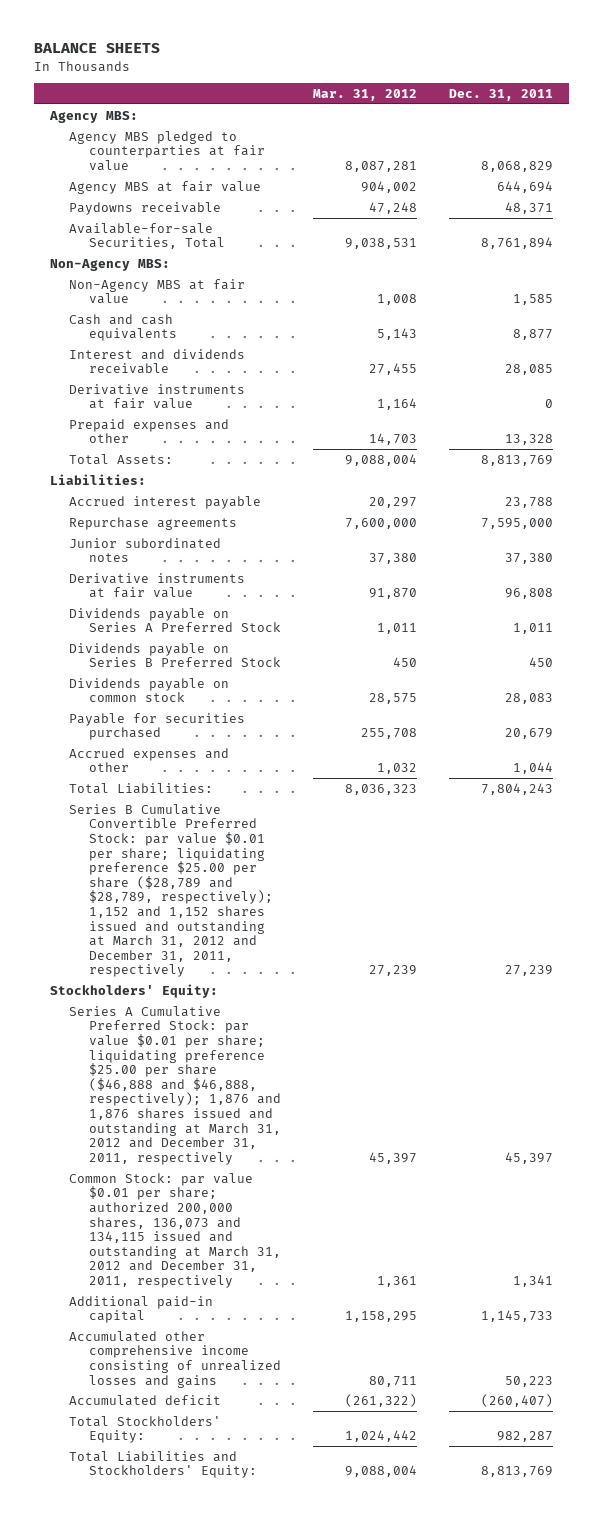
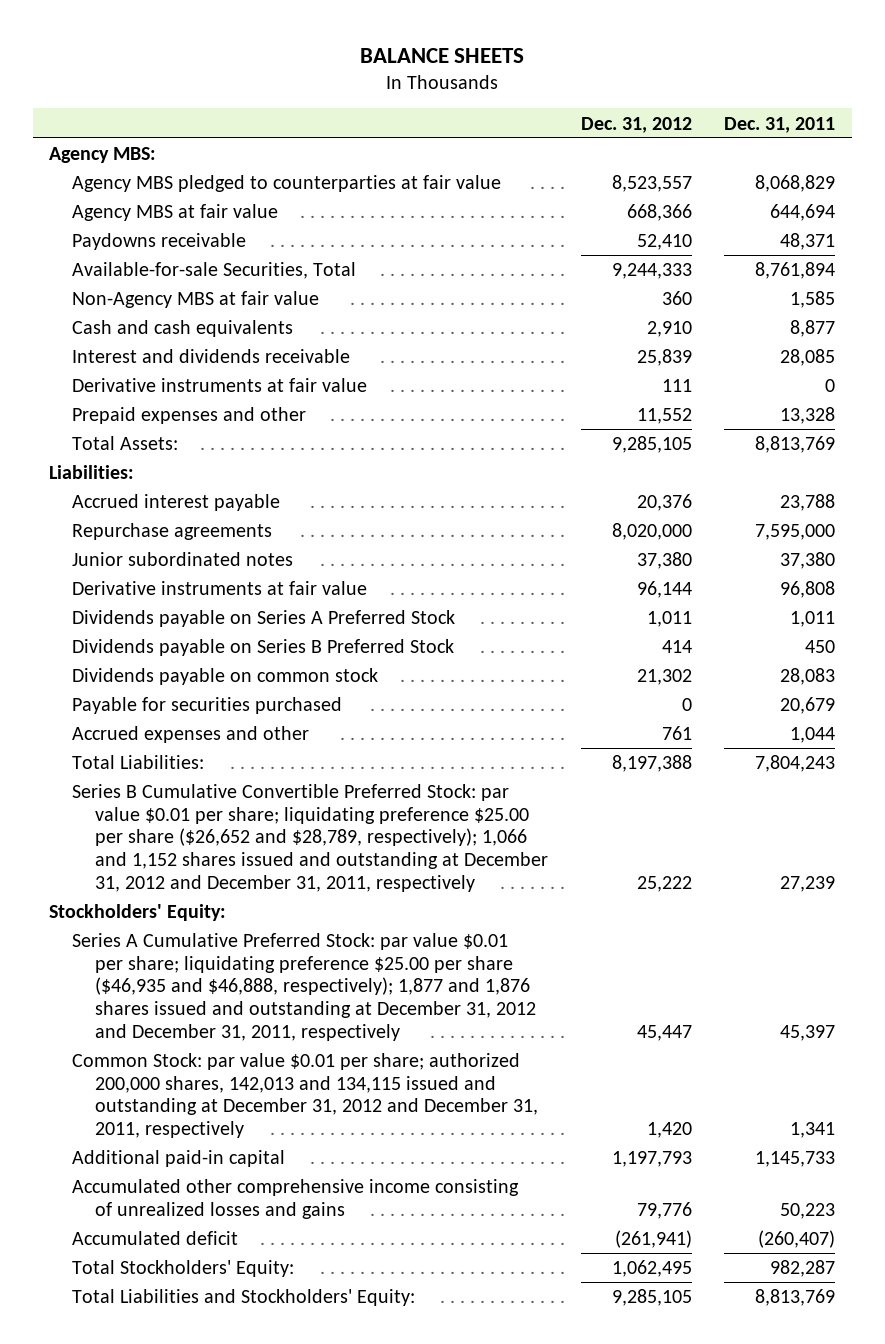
- | Mar. 31, 2012 | Dec. 31, 2011
+ | Dec. 31, 2012 | Dec. 31, 2011
- Non-Agency MBS:
- Series B Cumulative Convertible Preferred Stock: par value $0.01 per share; liquidating preference $25.00 per share ($28,789 and $28,789, respectively); 1,152 and 1,152 shares issued and outstanding at March 31, 2012 and December 31, 2011, respectively | 27,239 | 27,239
+ Series B Cumulative Convertible Preferred Stock: par value $0.01 per share; liquidating preference $25.00 per share ($26,652 and $28,789, respectively); 1,066 and 1,152 shares issued and outstanding at December 31, 2012 and December 31, 2011, respectively | 25,222 | 27,239
- Series A Cumulative Preferred Stock: par value $0.01 per share; liquidating preference $25.00 per share ($46,888 and $46,888, respectively); 1,876 and 1,876 shares issued and outstanding at March 31, 2012 and December 31, 2011, respectively | 45,397 | 45,397
- Common Stock: par value $0.01 per share; authorized 200,000 shares, 136,073 and 134,115 issued and outstanding at March 31, 2012 and December 31, 2011, respectively | 1,361 | 1,341
+ Series A Cumulative Preferred Stock: par value $0.01 per share; liquidating preference $25.00 per share ($46,935 and $46,888, respectively); 1,877 and 1,876 shares issued and outstanding at December 31, 2012 and December 31, 2011, respectively | 45,447 | 45,397
+ Common Stock: par value $0.01 per share; authorized 200,000 shares, 142,013 and 134,115 issued and outstanding at December 31, 2012 and December 31, 2011, respectively | 1,420 | 1,341

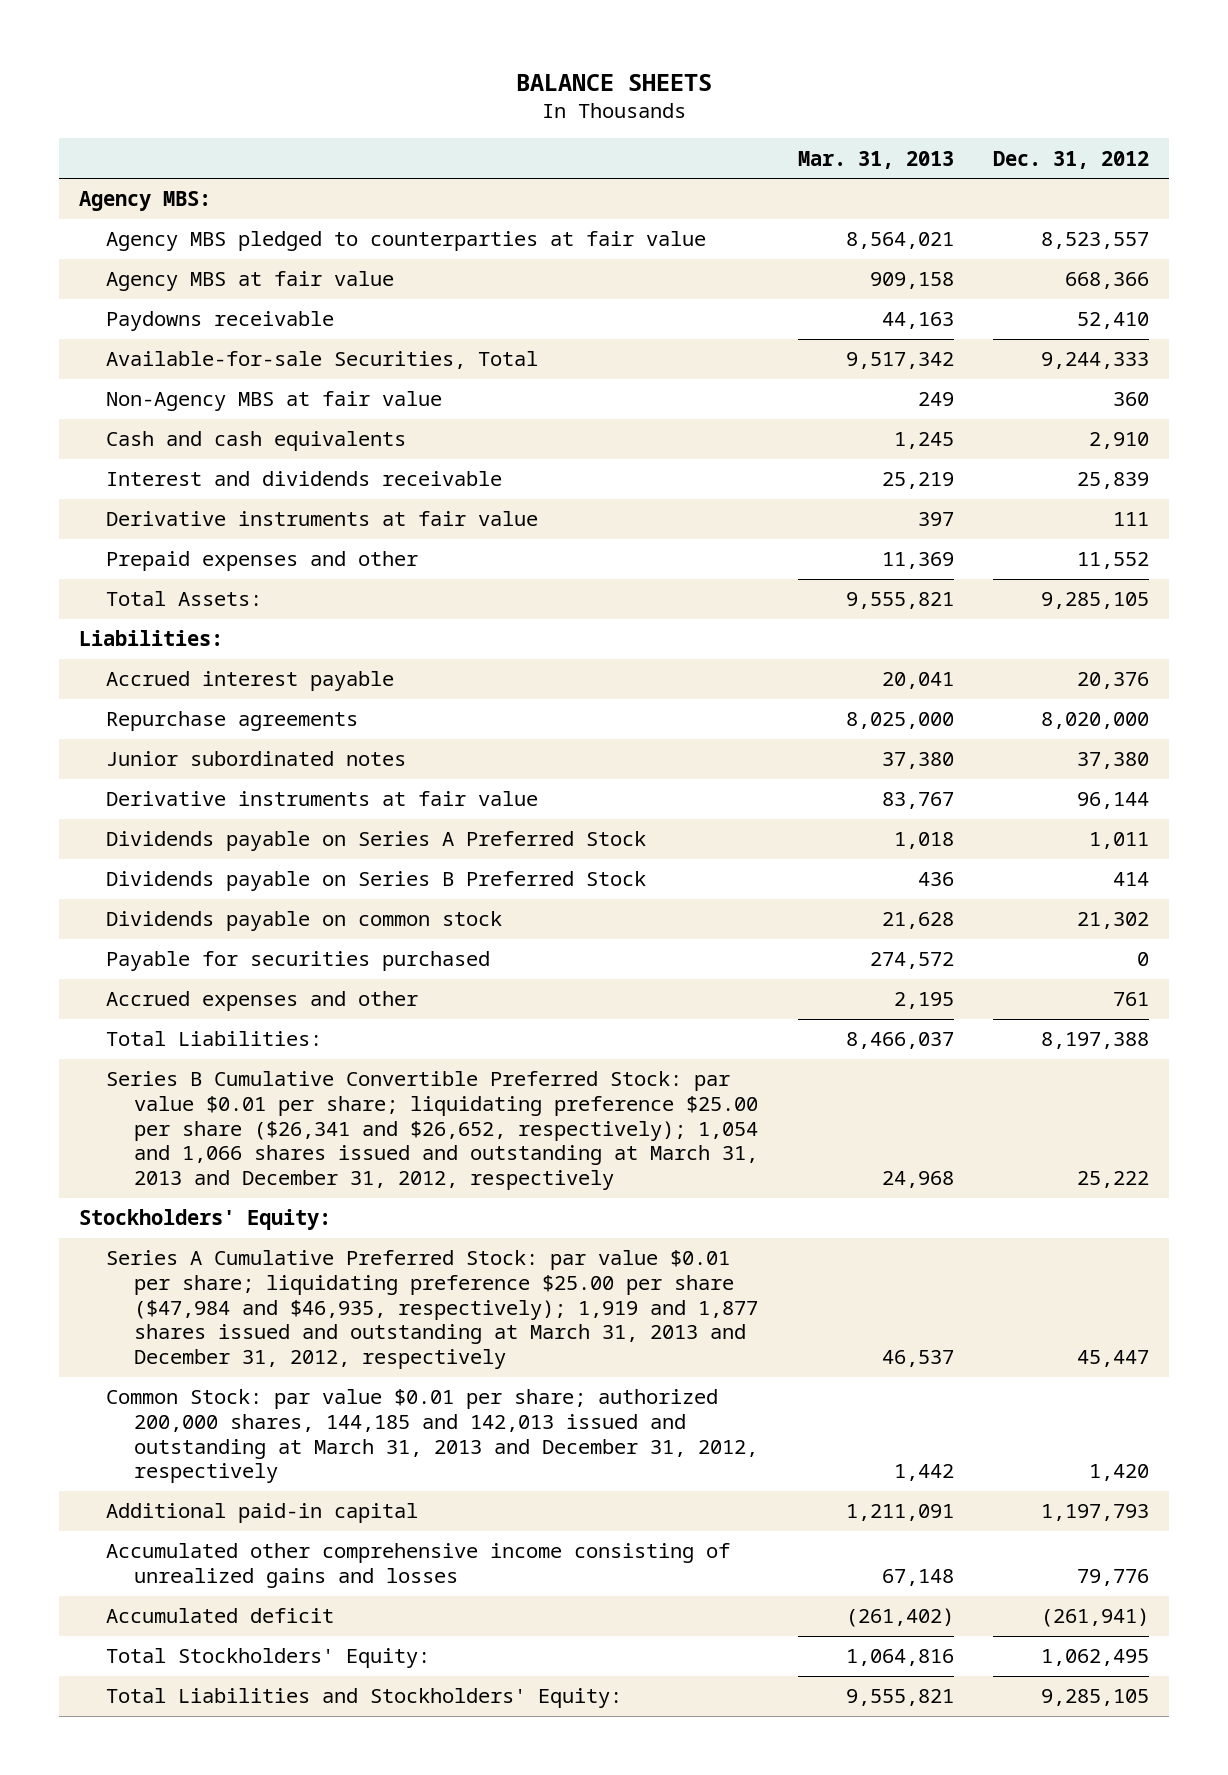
- | Dec. 31, 2012 | Dec. 31, 2011
+ | Mar. 31, 2013 | Dec. 31, 2012
- Series B Cumulative Convertible Preferred Stock: par value $0.01 per share; liquidating preference $25.00 per share ($26,652 and $28,789, respectively); 1,066 and 1,152 shares issued and outstanding at December 31, 2012 and December 31, 2011, respectively | 25,222 | 27,239
+ Series B Cumulative Convertible Preferred Stock: par value $0.01 per share; liquidating preference $25.00 per share ($26,341 and $26,652, respectively); 1,054 and 1,066 shares issued and outstanding at March 31, 2013 and December 31, 2012, respectively | 24,968 | 25,222
- Series A Cumulative Preferred Stock: par value $0.01 per share; liquidating preference $25.00 per share ($46,935 and $46,888, respectively); 1,877 and 1,876 shares issued and outstanding at December 31, 2012 and December 31, 2011, respectively | 45,447 | 45,397
- Common Stock: par value $0.01 per share; authorized 200,000 shares, 142,013 and 134,115 issued and outstanding at December 31, 2012 and December 31, 2011, respectively | 1,420 | 1,341
+ Series A Cumulative Preferred Stock: par value $0.01 per share; liquidating preference $25.00 per share ($47,984 and $46,935, respectively); 1,919 and 1,877 shares issued and outstanding at March 31, 2013 and December 31, 2012, respectively | 46,537 | 45,447
+ Common Stock: par value $0.01 per share; authorized 200,000 shares, 144,185 and 142,013 issued and outstanding at March 31, 2013 and December 31, 2012, respectively | 1,442 | 1,420
- Accumulated other comprehensive income consisting of unrealized losses and gains | 79,776 | 50,223
+ Accumulated other comprehensive income consisting of unrealized gains and losses | 67,148 | 79,776

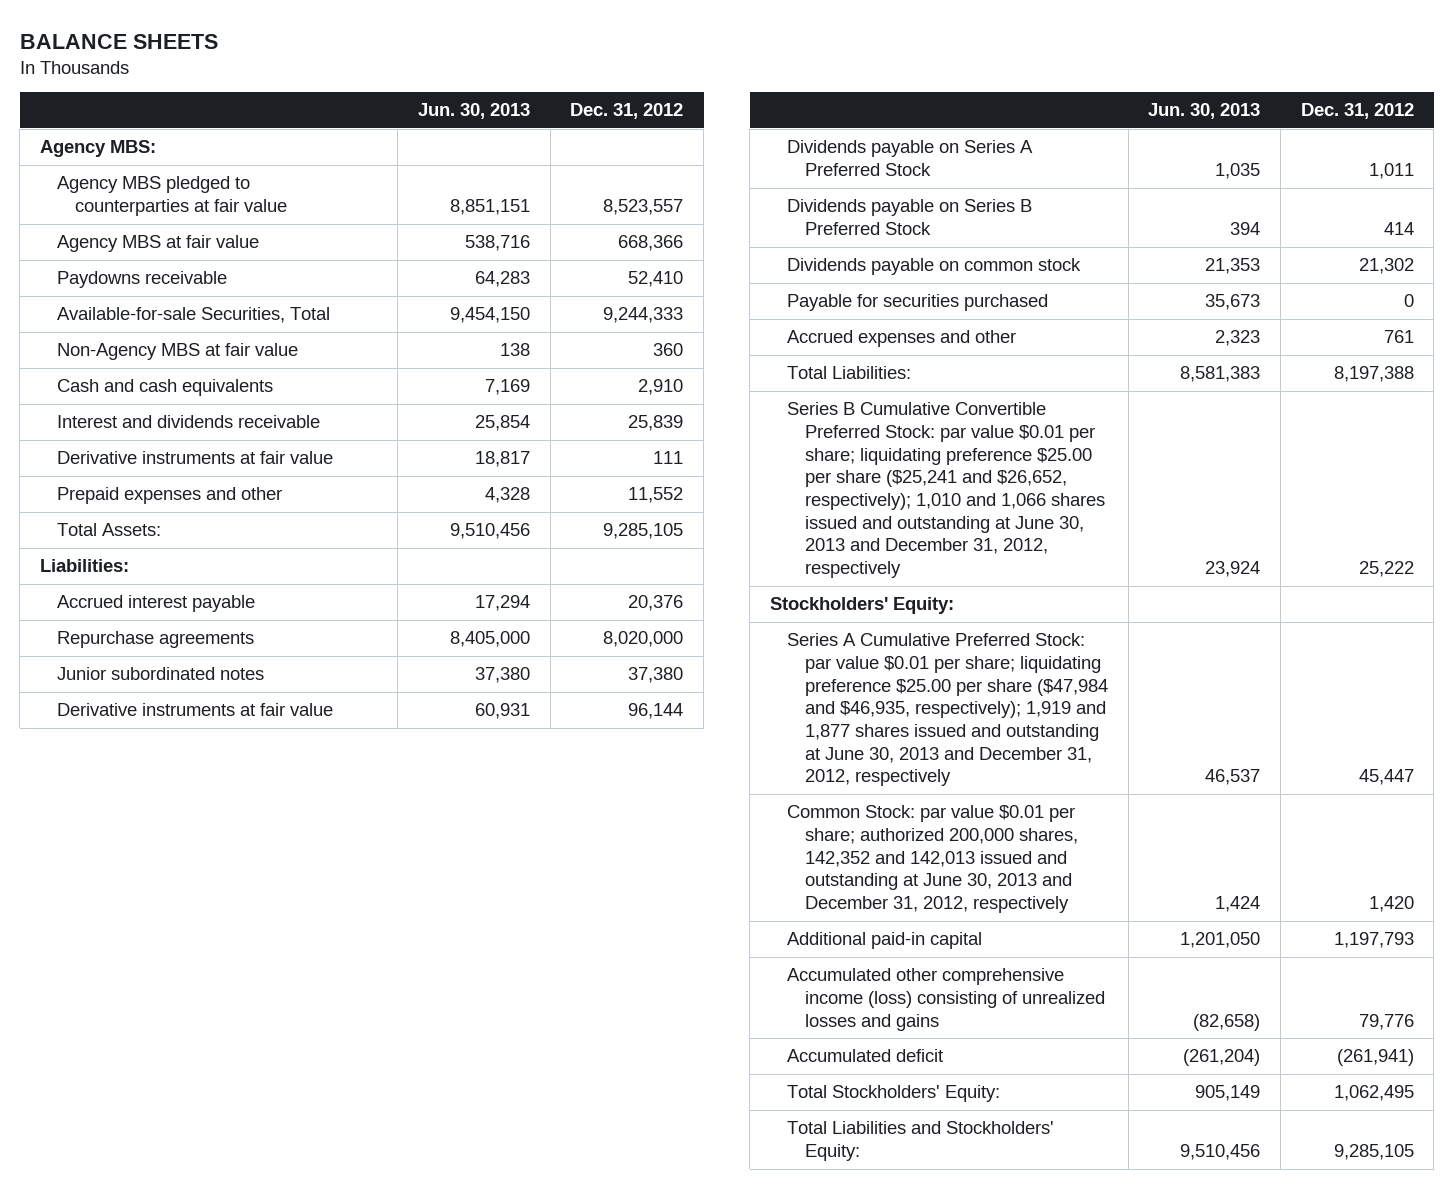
- | Mar. 31, 2013 | Dec. 31, 2012
+ | Jun. 30, 2013 | Dec. 31, 2012
- Series B Cumulative Convertible Preferred Stock: par value $0.01 per share; liquidating preference $25.00 per share ($26,341 and $26,652, respectively); 1,054 and 1,066 shares issued and outstanding at March 31, 2013 and December 31, 2012, respectively | 24,968 | 25,222
+ Series B Cumulative Convertible Preferred Stock: par value $0.01 per share; liquidating preference $25.00 per share ($25,241 and $26,652, respectively); 1,010 and 1,066 shares issued and outstanding at June 30, 2013 and December 31, 2012, respectively | 23,924 | 25,222
- Series A Cumulative Preferred Stock: par value $0.01 per share; liquidating preference $25.00 per share ($47,984 and $46,935, respectively); 1,919 and 1,877 shares issued and outstanding at March 31, 2013 and December 31, 2012, respectively | 46,537 | 45,447
- Common Stock: par value $0.01 per share; authorized 200,000 shares, 144,185 and 142,013 issued and outstanding at March 31, 2013 and December 31, 2012, respectively | 1,442 | 1,420
+ Series A Cumulative Preferred Stock: par value $0.01 per share; liquidating preference $25.00 per share ($47,984 and $46,935, respectively); 1,919 and 1,877 shares issued and outstanding at June 30, 2013 and December 31, 2012, respectively | 46,537 | 45,447
+ Common Stock: par value $0.01 per share; authorized 200,000 shares, 142,352 and 142,013 issued and outstanding at June 30, 2013 and December 31, 2012, respectively | 1,424 | 1,420
- Accumulated other comprehensive income consisting of unrealized gains and losses | 67,148 | 79,776
+ Accumulated other comprehensive income (loss) consisting of unrealized losses and gains | (82,658) | 79,776

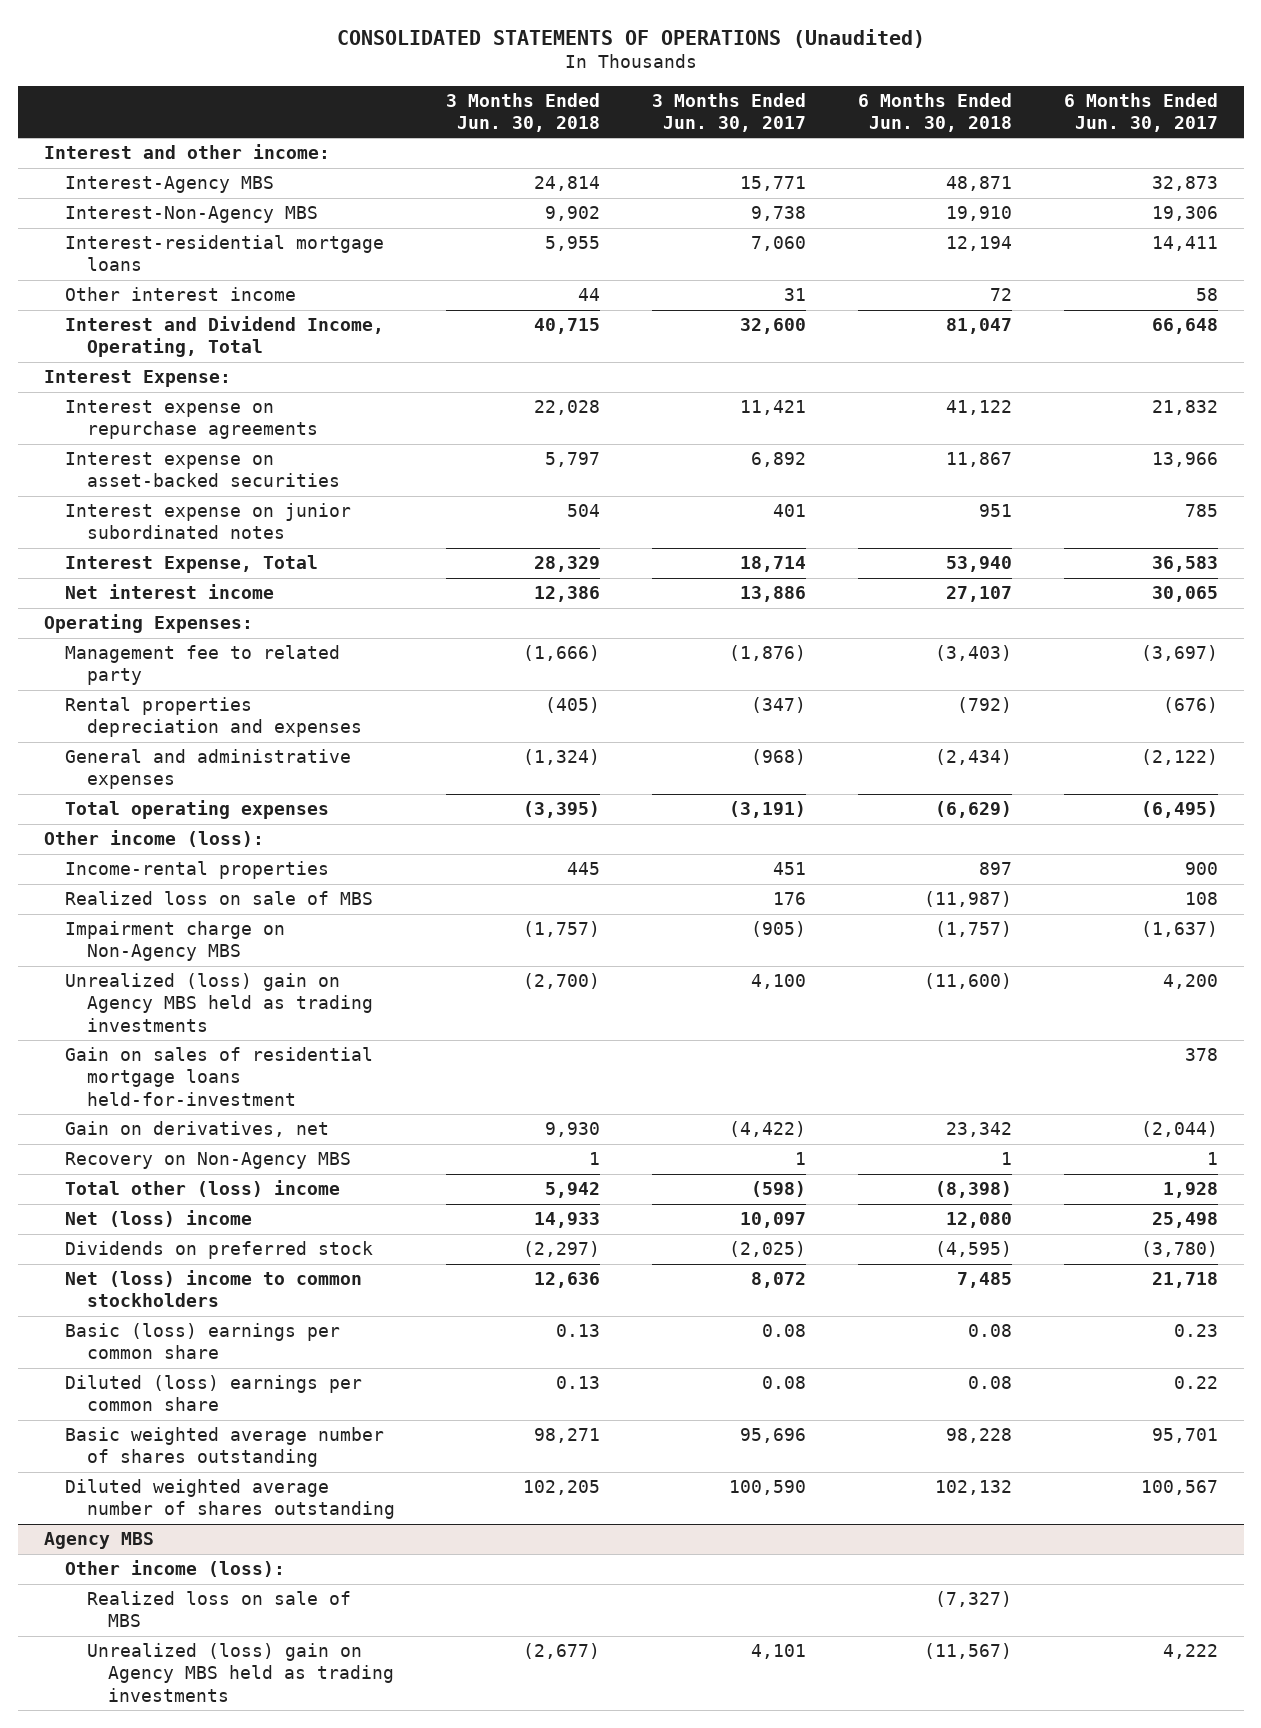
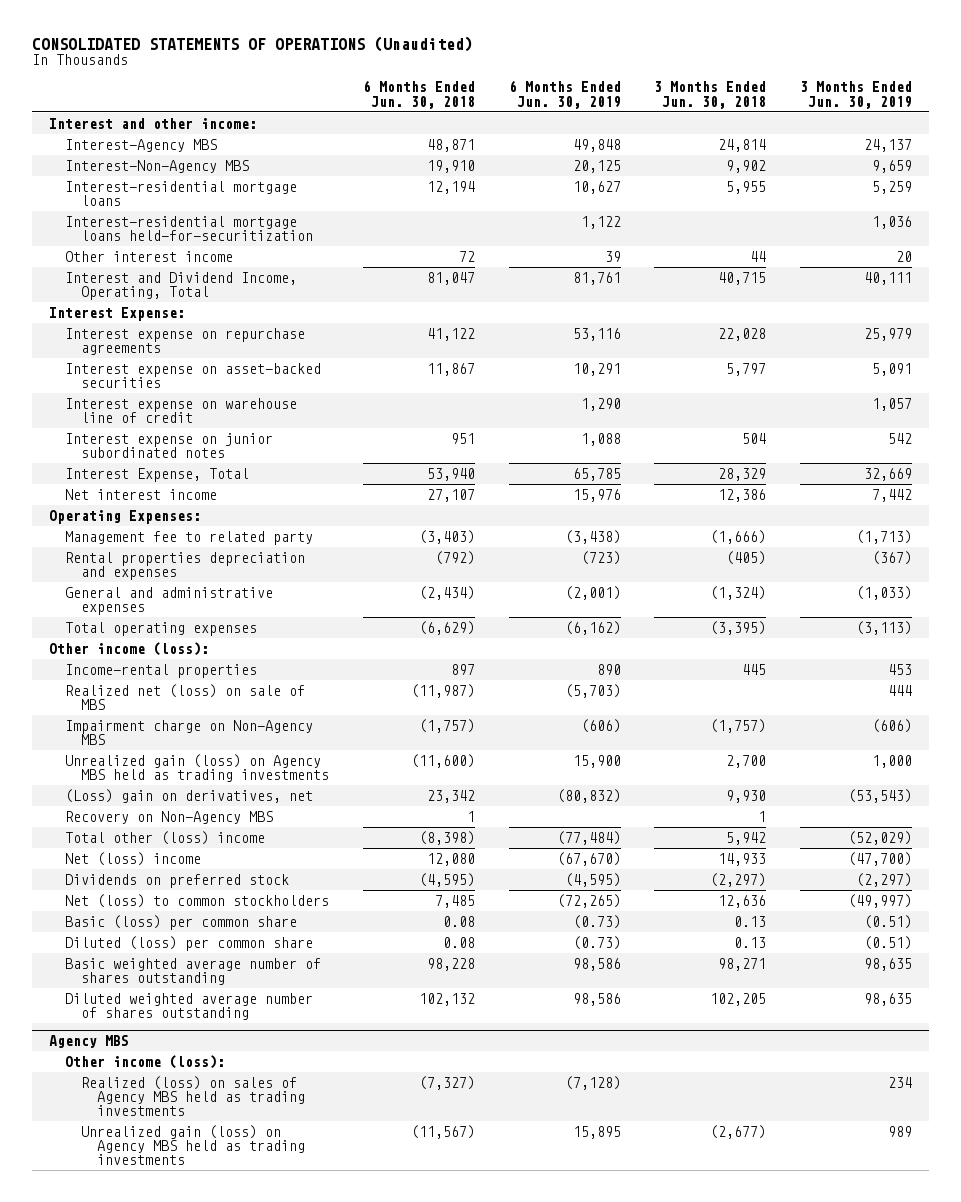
- | 3 Months Ended Jun. 30, 2018 | 3 Months Ended Jun. 30, 2017 | 6 Months Ended Jun. 30, 2018 | 6 Months Ended Jun. 30, 2017
+ | 6 Months Ended Jun. 30, 2018 | 6 Months Ended Jun. 30, 2019 | 3 Months Ended Jun. 30, 2018 | 3 Months Ended Jun. 30, 2019
+ Interest-residential mortgage loans held-for-securitization | | 1,122 | | 1,036
+ Interest expense on warehouse line of credit | | 1,290 | | 1,057
- Realized loss on sale of MBS | | 176 | (11,987) | 108
+ Realized net (loss) on sale of MBS | (11,987) | (5,703) | | 444
- Unrealized (loss) gain on Agency MBS held as trading investments | (2,700) | 4,100 | (11,600) | 4,200
- Gain on sales of residential mortgage loans held-for-investment | | | | 378
- Gain on derivatives, net | 9,930 | (4,422) | 23,342 | (2,044)
+ Unrealized gain (loss) on Agency MBS held as trading investments | (11,600) | 15,900 | 2,700 | 1,000
+ (Loss) gain on derivatives, net | 23,342 | (80,832) | 9,930 | (53,543)
- Net (loss) income to common stockholders | 12,636 | 8,072 | 7,485 | 21,718
- Basic (loss) earnings per common share | 0.13 | 0.08 | 0.08 | 0.23
- Diluted (loss) earnings per common share | 0.13 | 0.08 | 0.08 | 0.22
+ Net (loss) to common stockholders | 7,485 | (72,265) | 12,636 | (49,997)
+ Basic (loss) per common share | 0.08 | (0.73) | 0.13 | (0.51)
+ Diluted (loss) per common share | 0.08 | (0.73) | 0.13 | (0.51)
@ Agency MBS
- Realized loss on sale of MBS | | | (7,327) |
- Unrealized (loss) gain on Agency MBS held as trading investments | (2,677) | 4,101 | (11,567) | 4,222
+ Realized (loss) on sales of Agency MBS held as trading investments | (7,327) | (7,128) | | 234
+ Unrealized gain (loss) on Agency MBS held as trading investments | (11,567) | 15,895 | (2,677) | 989

